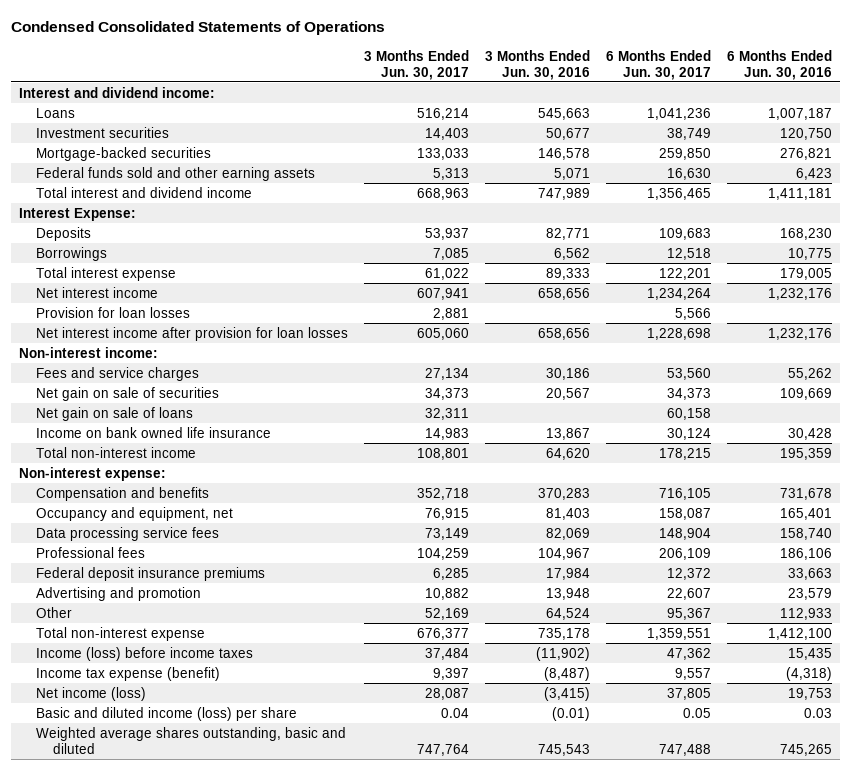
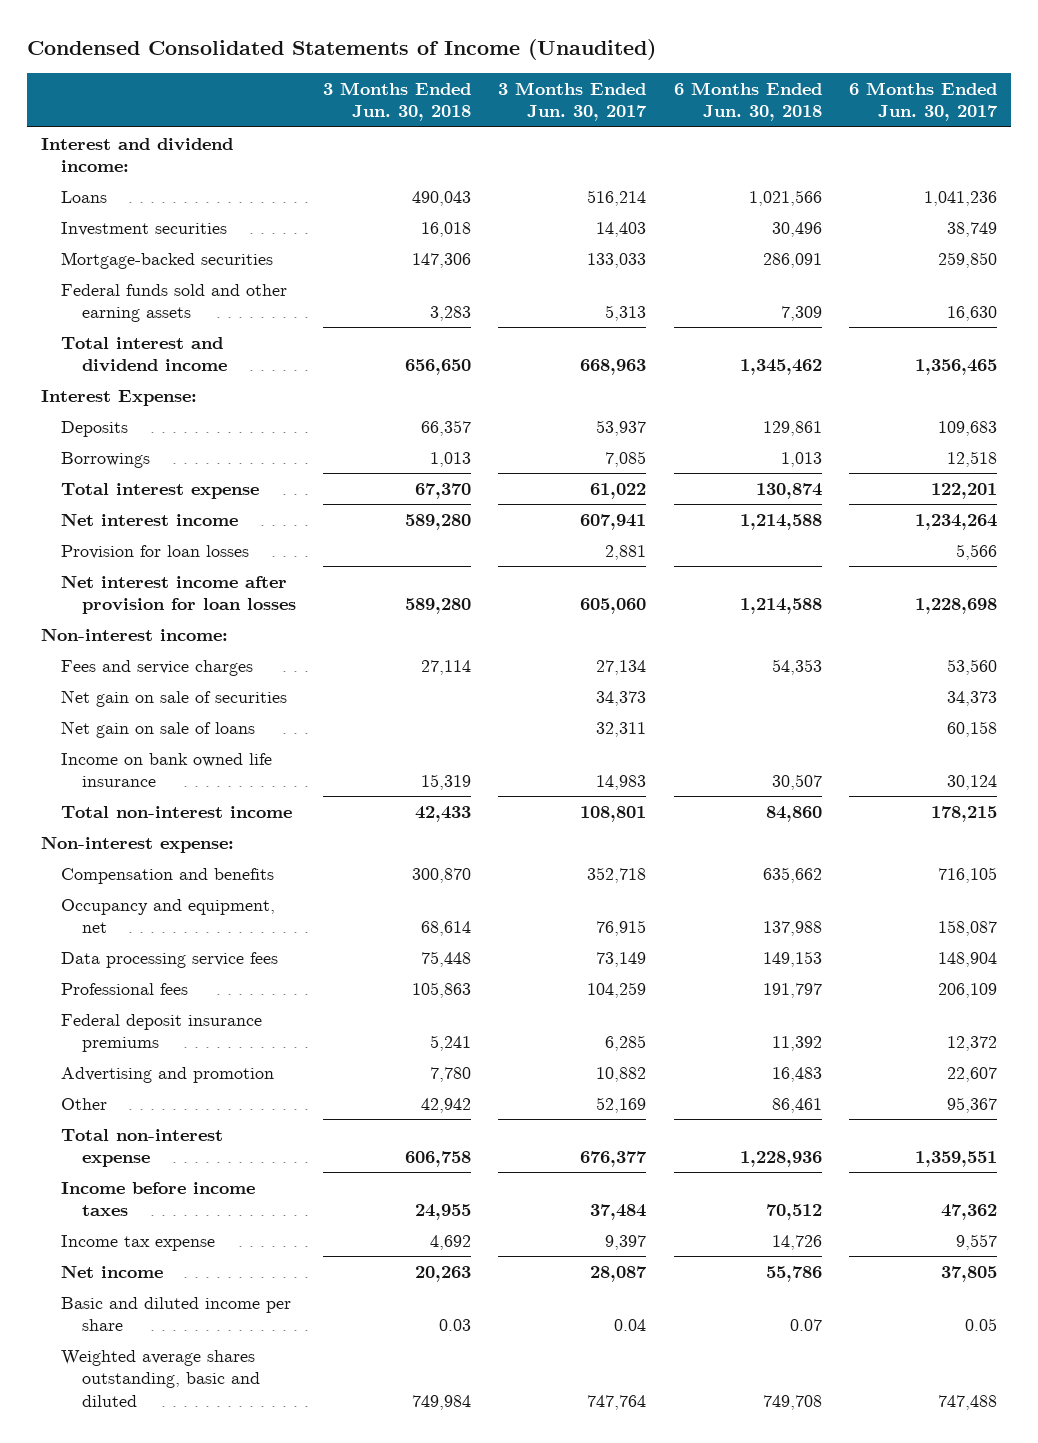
- Condensed Consolidated Statements of Operations
+ Condensed Consolidated Statements of Income (Unaudited)
- | 3 Months Ended Jun. 30, 2017 | 3 Months Ended Jun. 30, 2016 | 6 Months Ended Jun. 30, 2017 | 6 Months Ended Jun. 30, 2016
+ | 3 Months Ended Jun. 30, 2018 | 3 Months Ended Jun. 30, 2017 | 6 Months Ended Jun. 30, 2018 | 6 Months Ended Jun. 30, 2017
- Income (loss) before income taxes | 37,484 | (11,902) | 47,362 | 15,435
- Income tax expense (benefit) | 9,397 | (8,487) | 9,557 | (4,318)
- Net income (loss) | 28,087 | (3,415) | 37,805 | 19,753
- Basic and diluted income (loss) per share | 0.04 | (0.01) | 0.05 | 0.03
+ Income before income taxes | 24,955 | 37,484 | 70,512 | 47,362
+ Income tax expense | 4,692 | 9,397 | 14,726 | 9,557
+ Net income | 20,263 | 28,087 | 55,786 | 37,805
+ Basic and diluted income per share | 0.03 | 0.04 | 0.07 | 0.05

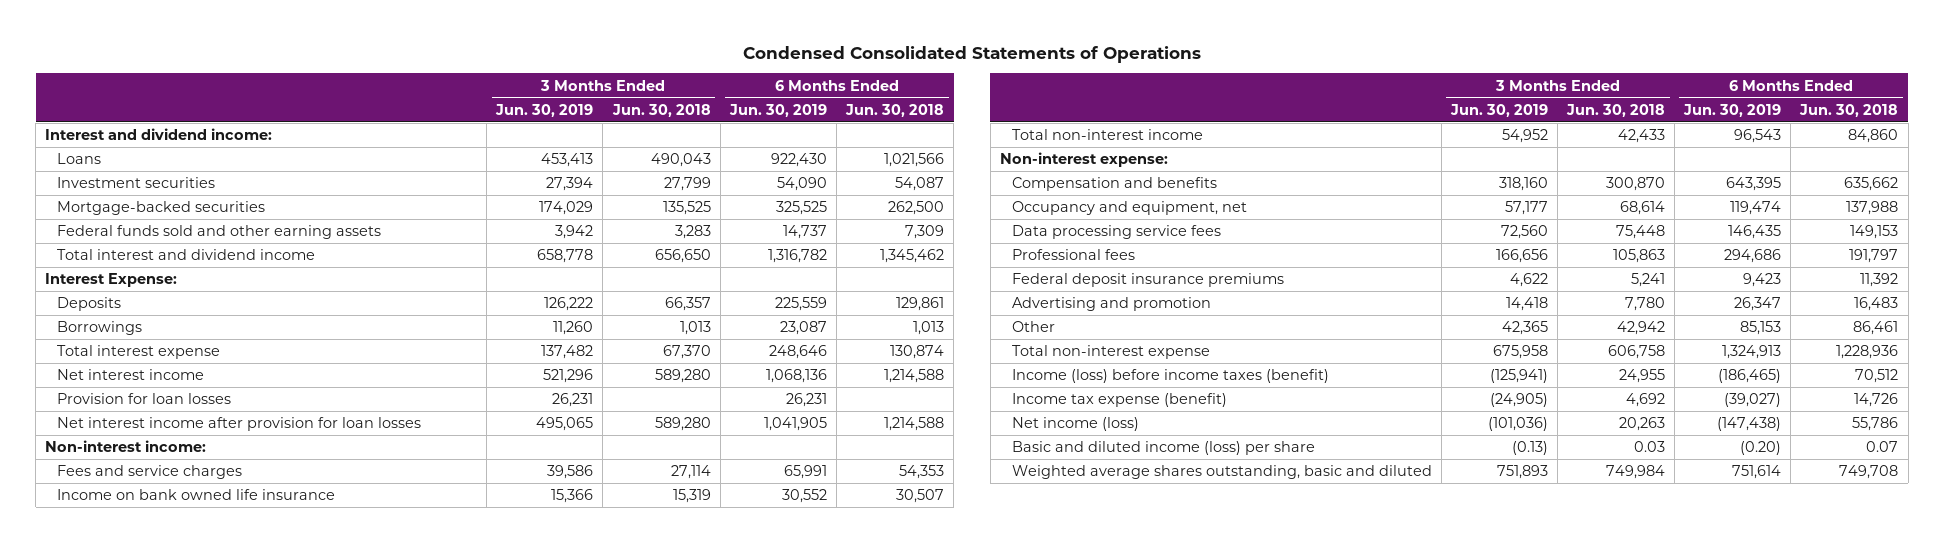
- Condensed Consolidated Statements of Income (Unaudited)
+ Condensed Consolidated Statements of Operations
- | 3 Months Ended Jun. 30, 2018 | 3 Months Ended Jun. 30, 2017 | 6 Months Ended Jun. 30, 2018 | 6 Months Ended Jun. 30, 2017
+ | 3 Months Ended Jun. 30, 2019 | 3 Months Ended Jun. 30, 2018 | 6 Months Ended Jun. 30, 2019 | 6 Months Ended Jun. 30, 2018
- Investment securities | 16,018 | 14,403 | 30,496 | 38,749
- Mortgage-backed securities | 147,306 | 133,033 | 286,091 | 259,850
+ Investment securities | 27,394 | 27,799 | 54,090 | 54,087
+ Mortgage-backed securities | 174,029 | 135,525 | 325,525 | 262,500
- Net gain on sale of securities | | 34,373 | | 34,373
- Net gain on sale of loans | | 32,311 | | 60,158
- Income before income taxes | 24,955 | 37,484 | 70,512 | 47,362
- Income tax expense | 4,692 | 9,397 | 14,726 | 9,557
- Net income | 20,263 | 28,087 | 55,786 | 37,805
- Basic and diluted income per share | 0.03 | 0.04 | 0.07 | 0.05
+ Income (loss) before income taxes (benefit) | (125,941) | 24,955 | (186,465) | 70,512
+ Income tax expense (benefit) | (24,905) | 4,692 | (39,027) | 14,726
+ Net income (loss) | (101,036) | 20,263 | (147,438) | 55,786
+ Basic and diluted income (loss) per share | (0.13) | 0.03 | (0.20) | 0.07

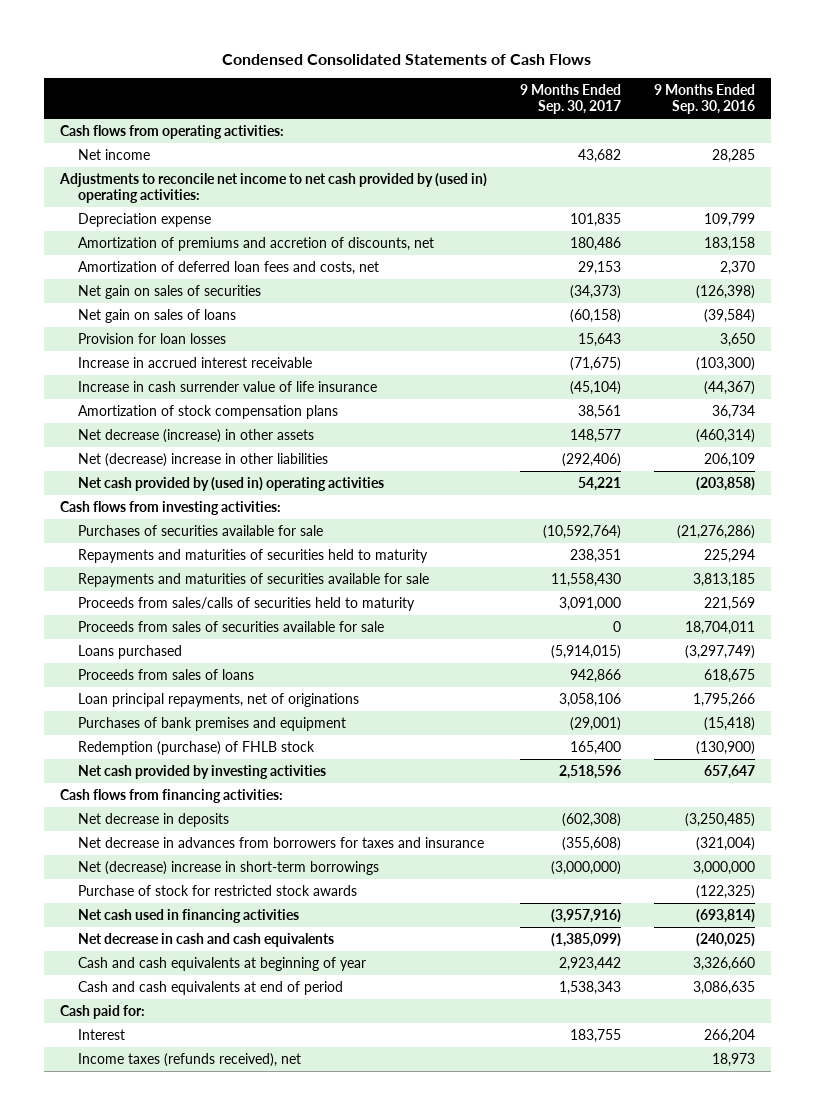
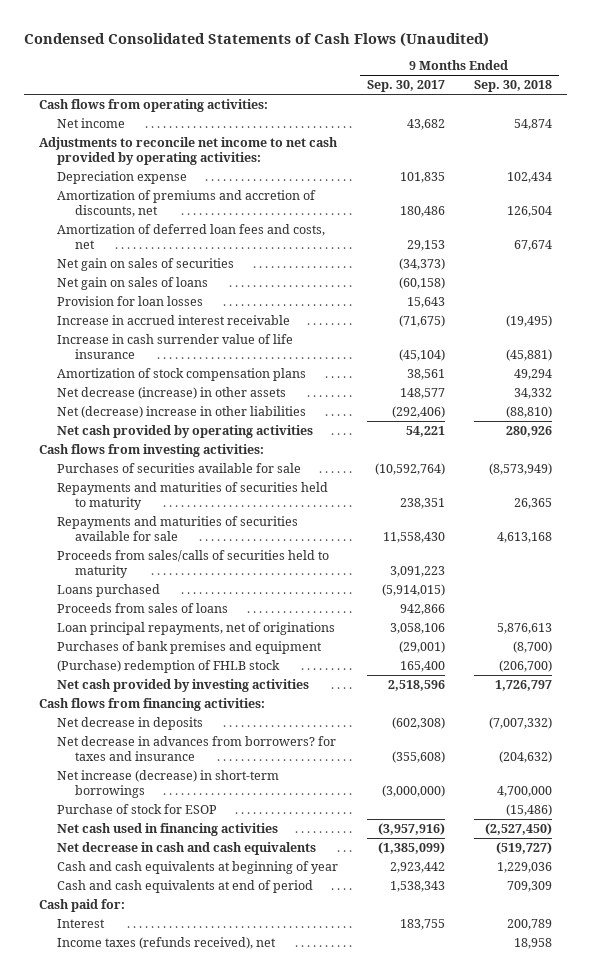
- Condensed Consolidated Statements of Cash Flows
+ Condensed Consolidated Statements of Cash Flows (Unaudited)
- | 9 Months Ended Sep. 30, 2017 | 9 Months Ended Sep. 30, 2016
+ | 9 Months Ended Sep. 30, 2017 | 9 Months Ended Sep. 30, 2018
- Adjustments to reconcile net income to net cash provided by (used in) operating activities:
+ Adjustments to reconcile net income to net cash provided by operating activities:
- Net cash provided by (used in) operating activities | 54,221 | (203,858)
+ Net cash provided by operating activities | 54,221 | 280,926
- Proceeds from sales/calls of securities held to maturity | 3,091,000 | 221,569
- Proceeds from sales of securities available for sale | 0 | 18,704,011
+ Proceeds from sales/calls of securities held to maturity | 3,091,223 |
- Redemption (purchase) of FHLB stock | 165,400 | (130,900)
+ (Purchase) redemption of FHLB stock | 165,400 | (206,700)
- Net decrease in advances from borrowers for taxes and insurance | (355,608) | (321,004)
- Net (decrease) increase in short-term borrowings | (3,000,000) | 3,000,000
- Purchase of stock for restricted stock awards | | (122,325)
+ Net decrease in advances from borrowers? for taxes and insurance | (355,608) | (204,632)
+ Net increase (decrease) in short-term borrowings | (3,000,000) | 4,700,000
+ Purchase of stock for ESOP | | (15,486)

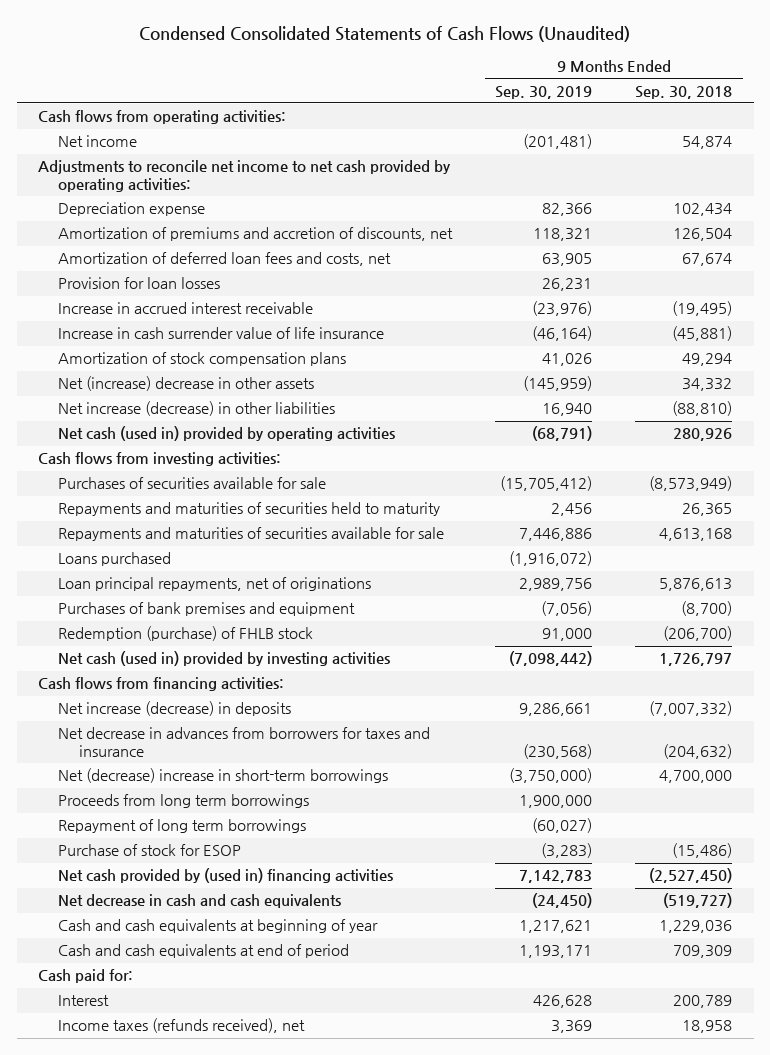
- | 9 Months Ended Sep. 30, 2017 | 9 Months Ended Sep. 30, 2018
+ | 9 Months Ended Sep. 30, 2019 | 9 Months Ended Sep. 30, 2018
- Net gain on sales of securities | (34,373) |
- Net gain on sales of loans | (60,158) |
- Net decrease (increase) in other assets | 148,577 | 34,332
- Net (decrease) increase in other liabilities | (292,406) | (88,810)
- Net cash provided by operating activities | 54,221 | 280,926
+ Net (increase) decrease in other assets | (145,959) | 34,332
+ Net increase (decrease) in other liabilities | 16,940 | (88,810)
+ Net cash (used in) provided by operating activities | (68,791) | 280,926
- Proceeds from sales/calls of securities held to maturity | 3,091,223 |
- Proceeds from sales of loans | 942,866 |
- (Purchase) redemption of FHLB stock | 165,400 | (206,700)
- Net cash provided by investing activities | 2,518,596 | 1,726,797
+ Redemption (purchase) of FHLB stock | 91,000 | (206,700)
+ Net cash (used in) provided by investing activities | (7,098,442) | 1,726,797
- Net decrease in deposits | (602,308) | (7,007,332)
- Net decrease in advances from borrowers? for taxes and insurance | (355,608) | (204,632)
- Net increase (decrease) in short-term borrowings | (3,000,000) | 4,700,000
+ Net increase (decrease) in deposits | 9,286,661 | (7,007,332)
+ Net decrease in advances from borrowers for taxes and insurance | (230,568) | (204,632)
+ Net (decrease) increase in short-term borrowings | (3,750,000) | 4,700,000
+ Proceeds from long term borrowings | 1,900,000 |
+ Repayment of long term borrowings | (60,027) |
- Net cash used in financing activities | (3,957,916) | (2,527,450)
+ Net cash provided by (used in) financing activities | 7,142,783 | (2,527,450)

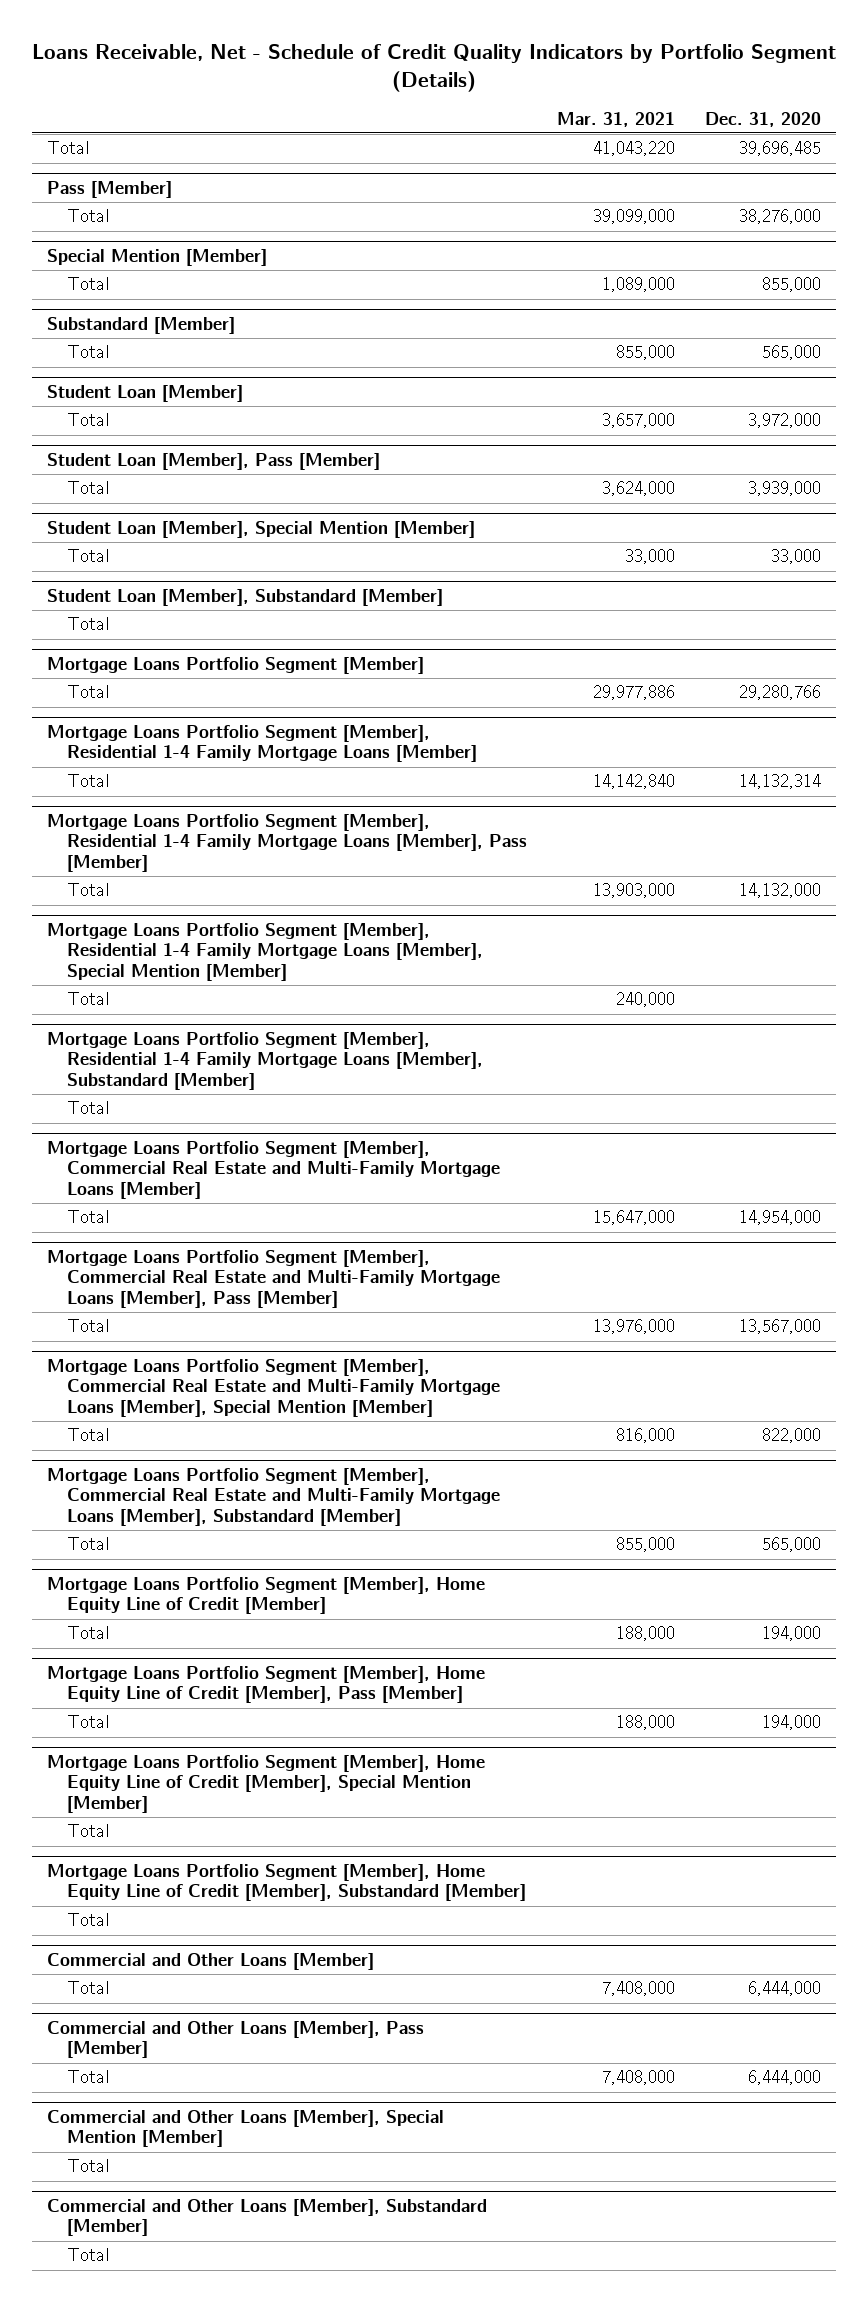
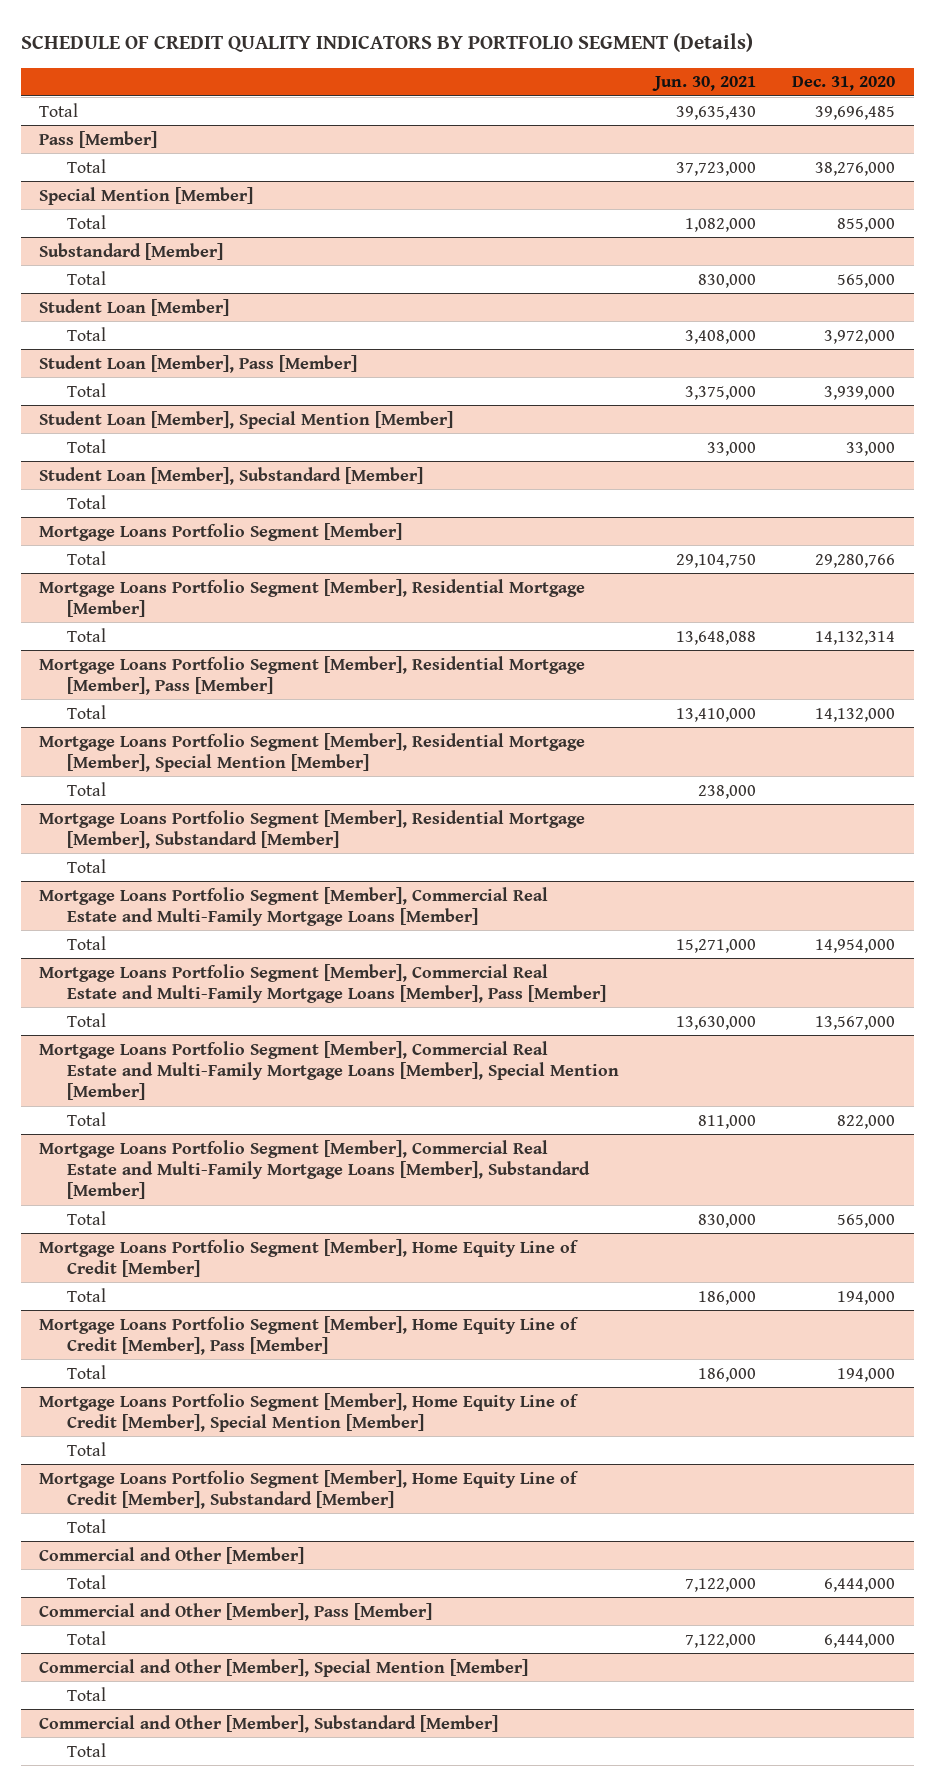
- Loans Receivable, Net - Schedule of Credit Quality Indicators by Portfolio Segment (Details)
+ SCHEDULE OF CREDIT QUALITY INDICATORS BY PORTFOLIO SEGMENT (Details)
- | Mar. 31, 2021 | Dec. 31, 2020
+ | Jun. 30, 2021 | Dec. 31, 2020
- Mortgage Loans Portfolio Segment [Member], Residential 1-4 Family Mortgage Loans [Member]
+ Mortgage Loans Portfolio Segment [Member], Residential Mortgage [Member]
- Mortgage Loans Portfolio Segment [Member], Residential 1-4 Family Mortgage Loans [Member], Pass [Member]
+ Mortgage Loans Portfolio Segment [Member], Residential Mortgage [Member], Pass [Member]
- Mortgage Loans Portfolio Segment [Member], Residential 1-4 Family Mortgage Loans [Member], Special Mention [Member]
+ Mortgage Loans Portfolio Segment [Member], Residential Mortgage [Member], Special Mention [Member]
- Mortgage Loans Portfolio Segment [Member], Residential 1-4 Family Mortgage Loans [Member], Substandard [Member]
+ Mortgage Loans Portfolio Segment [Member], Residential Mortgage [Member], Substandard [Member]
- Commercial and Other Loans [Member]
+ Commercial and Other [Member]
- Commercial and Other Loans [Member], Pass [Member]
+ Commercial and Other [Member], Pass [Member]
- Commercial and Other Loans [Member], Special Mention [Member]
+ Commercial and Other [Member], Special Mention [Member]
- Commercial and Other Loans [Member], Substandard [Member]
+ Commercial and Other [Member], Substandard [Member]

